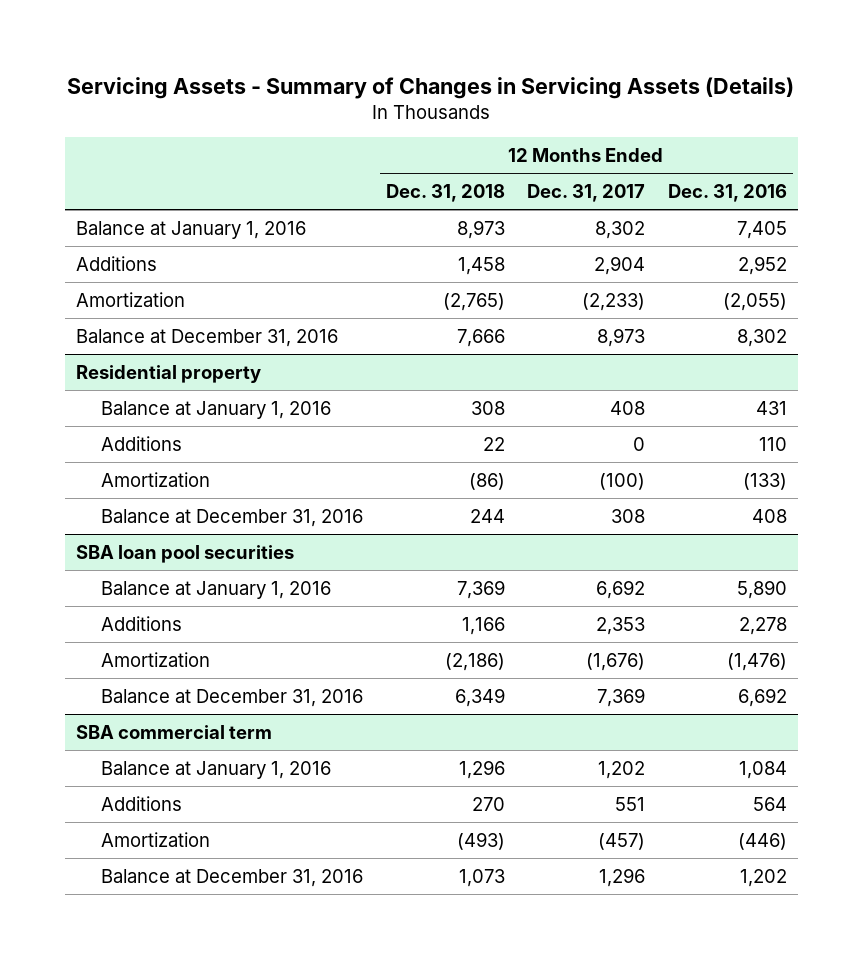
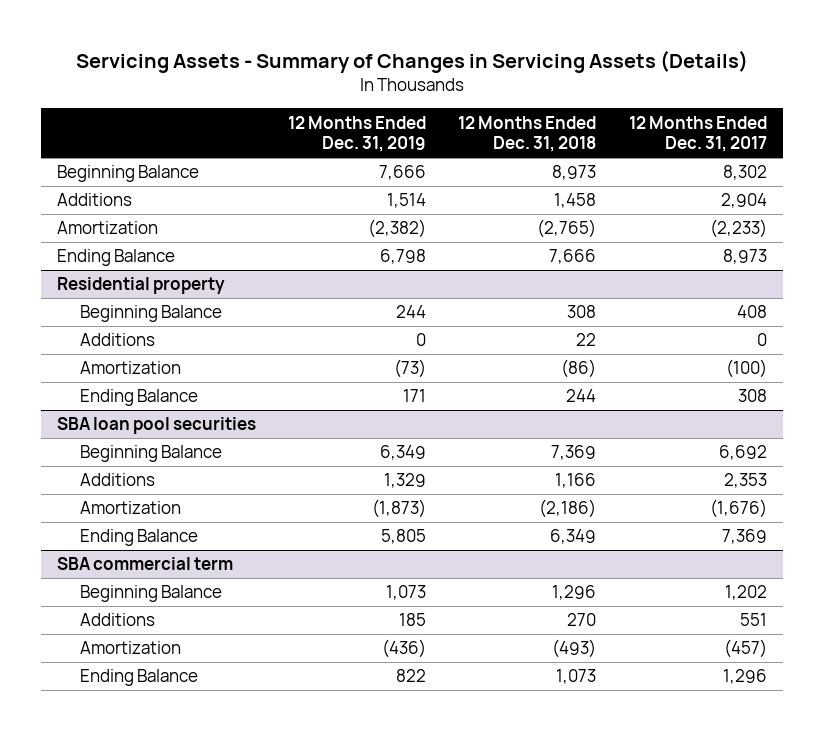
- | 12 Months Ended Dec. 31, 2018 | 12 Months Ended Dec. 31, 2017 | 12 Months Ended Dec. 31, 2016
+ | 12 Months Ended Dec. 31, 2019 | 12 Months Ended Dec. 31, 2018 | 12 Months Ended Dec. 31, 2017
- Balance at January 1, 2016 | 8,973 | 8,302 | 7,405
+ Beginning Balance | 7,666 | 8,973 | 8,302
- Balance at December 31, 2016 | 7,666 | 8,973 | 8,302
+ Ending Balance | 6,798 | 7,666 | 8,973
@ Residential property
- Balance at January 1, 2016 | 308 | 408 | 431
+ Beginning Balance | 244 | 308 | 408
- Balance at December 31, 2016 | 244 | 308 | 408
+ Ending Balance | 171 | 244 | 308
@ SBA loan pool securities
- Balance at January 1, 2016 | 7,369 | 6,692 | 5,890
+ Beginning Balance | 6,349 | 7,369 | 6,692
- Balance at December 31, 2016 | 6,349 | 7,369 | 6,692
+ Ending Balance | 5,805 | 6,349 | 7,369
@ SBA commercial term
- Balance at January 1, 2016 | 1,296 | 1,202 | 1,084
+ Beginning Balance | 1,073 | 1,296 | 1,202
- Balance at December 31, 2016 | 1,073 | 1,296 | 1,202
+ Ending Balance | 822 | 1,073 | 1,296

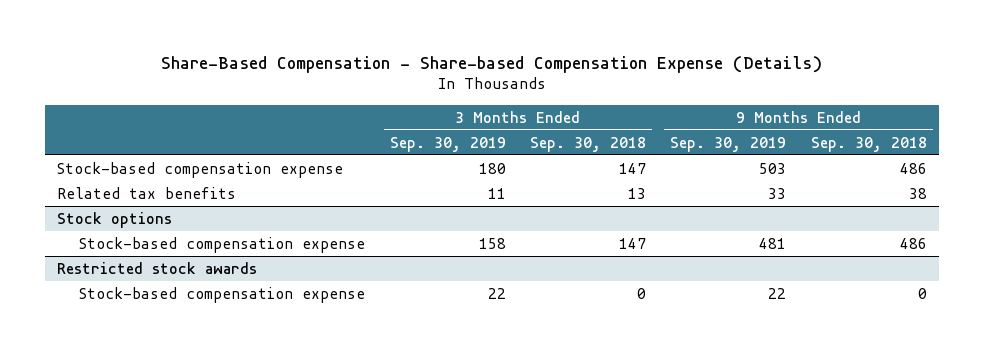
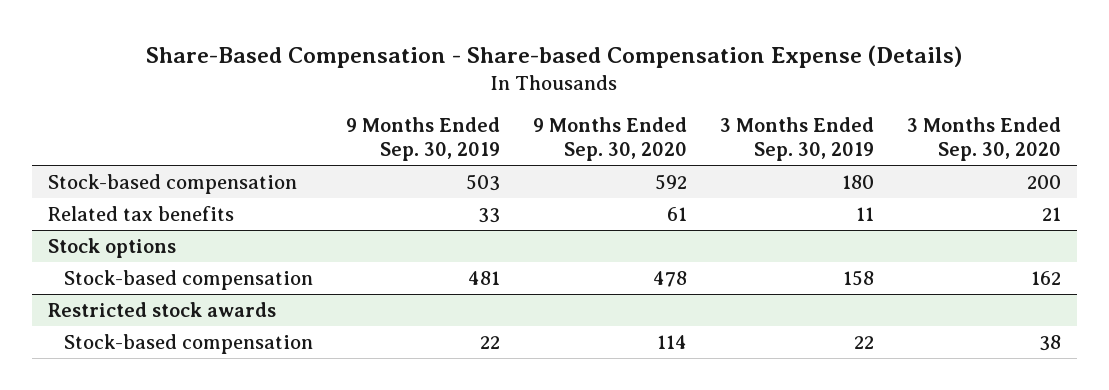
- | 3 Months Ended Sep. 30, 2019 | 3 Months Ended Sep. 30, 2018 | 9 Months Ended Sep. 30, 2019 | 9 Months Ended Sep. 30, 2018
+ | 9 Months Ended Sep. 30, 2019 | 9 Months Ended Sep. 30, 2020 | 3 Months Ended Sep. 30, 2019 | 3 Months Ended Sep. 30, 2020
- Stock-based compensation expense | 180 | 147 | 503 | 486
+ Stock-based compensation | 503 | 592 | 180 | 200
@ Stock options
- Stock-based compensation expense | 158 | 147 | 481 | 486
+ Stock-based compensation | 481 | 478 | 158 | 162
@ Restricted stock awards
- Stock-based compensation expense | 22 | 0 | 22 | 0
+ Stock-based compensation | 22 | 114 | 22 | 38

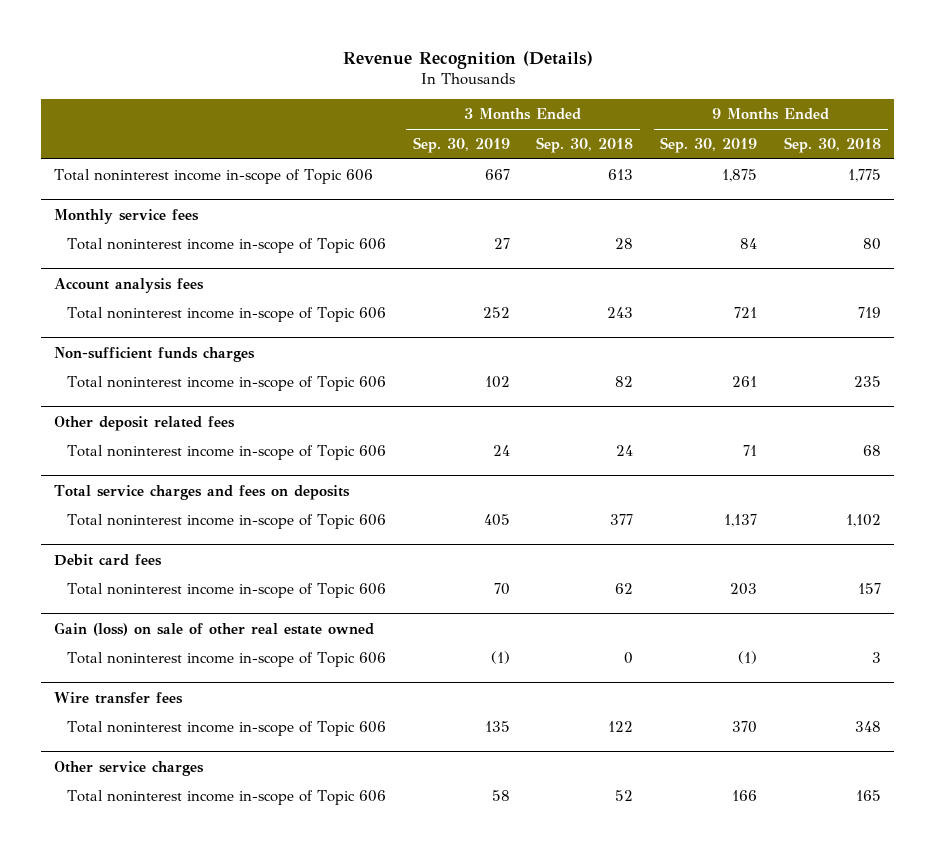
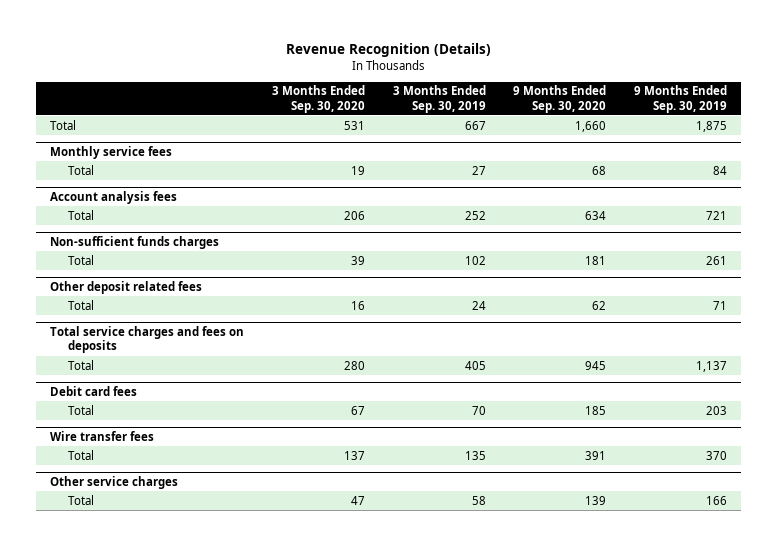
- | 3 Months Ended Sep. 30, 2019 | 3 Months Ended Sep. 30, 2018 | 9 Months Ended Sep. 30, 2019 | 9 Months Ended Sep. 30, 2018
+ | 3 Months Ended Sep. 30, 2020 | 3 Months Ended Sep. 30, 2019 | 9 Months Ended Sep. 30, 2020 | 9 Months Ended Sep. 30, 2019
- Total noninterest income in-scope of Topic 606 | 667 | 613 | 1,875 | 1,775
+ Total | 531 | 667 | 1,660 | 1,875
@ Monthly service fees
- Total noninterest income in-scope of Topic 606 | 27 | 28 | 84 | 80
+ Total | 19 | 27 | 68 | 84
@ Account analysis fees
- Total noninterest income in-scope of Topic 606 | 252 | 243 | 721 | 719
+ Total | 206 | 252 | 634 | 721
@ Non-sufficient funds charges
- Total noninterest income in-scope of Topic 606 | 102 | 82 | 261 | 235
+ Total | 39 | 102 | 181 | 261
@ Other deposit related fees
- Total noninterest income in-scope of Topic 606 | 24 | 24 | 71 | 68
+ Total | 16 | 24 | 62 | 71
@ Total service charges and fees on deposits
- Total noninterest income in-scope of Topic 606 | 405 | 377 | 1,137 | 1,102
+ Total | 280 | 405 | 945 | 1,137
@ Debit card fees
- Total noninterest income in-scope of Topic 606 | 70 | 62 | 203 | 157
- Gain (loss) on sale of other real estate owned
- Total noninterest income in-scope of Topic 606 | (1) | 0 | (1) | 3
@ Debit card fees
+ Total | 67 | 70 | 185 | 203
@ Wire transfer fees
- Total noninterest income in-scope of Topic 606 | 135 | 122 | 370 | 348
+ Total | 137 | 135 | 391 | 370
@ Other service charges
- Total noninterest income in-scope of Topic 606 | 58 | 52 | 166 | 165
+ Total | 47 | 58 | 139 | 166

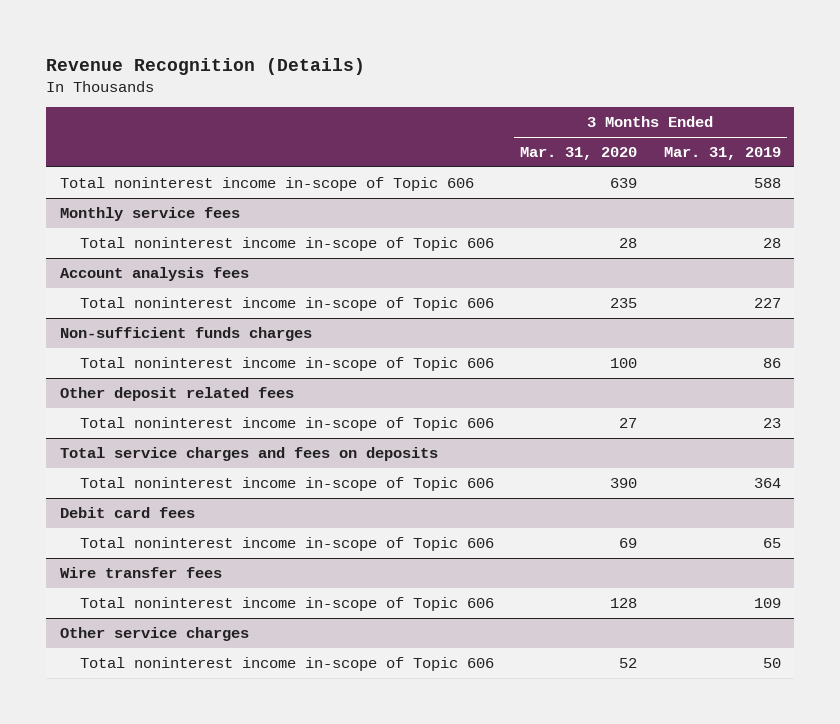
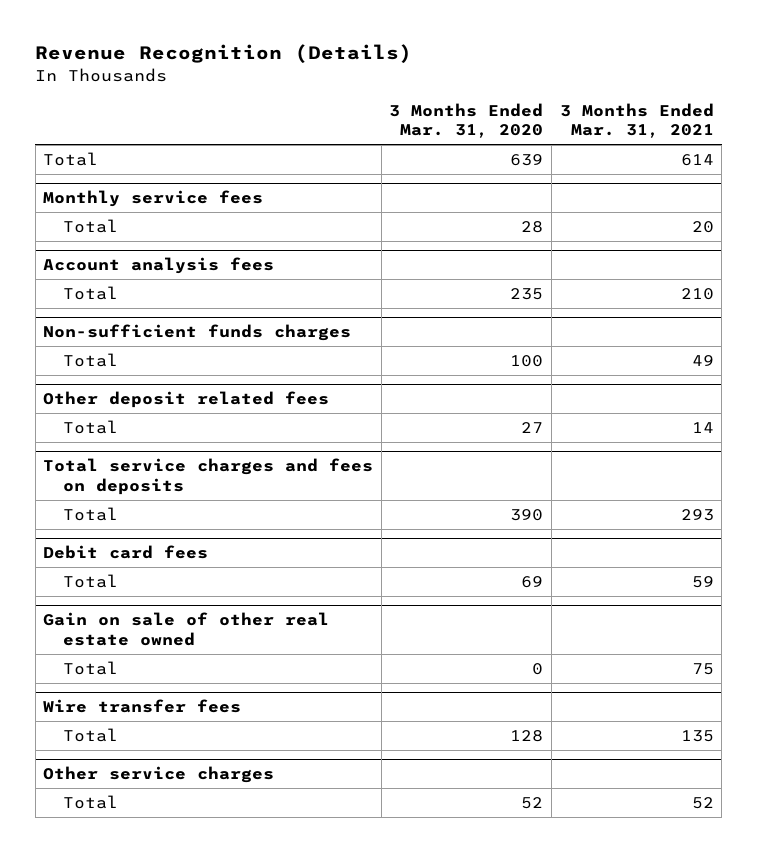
- | 3 Months Ended Mar. 31, 2020 | 3 Months Ended Mar. 31, 2019
+ | 3 Months Ended Mar. 31, 2020 | 3 Months Ended Mar. 31, 2021
- Total noninterest income in-scope of Topic 606 | 639 | 588
+ Total | 639 | 614
@ Monthly service fees
- Total noninterest income in-scope of Topic 606 | 28 | 28
+ Total | 28 | 20
@ Account analysis fees
- Total noninterest income in-scope of Topic 606 | 235 | 227
+ Total | 235 | 210
@ Non-sufficient funds charges
- Total noninterest income in-scope of Topic 606 | 100 | 86
+ Total | 100 | 49
@ Other deposit related fees
- Total noninterest income in-scope of Topic 606 | 27 | 23
+ Total | 27 | 14
@ Total service charges and fees on deposits
- Total noninterest income in-scope of Topic 606 | 390 | 364
+ Total | 390 | 293
@ Debit card fees
- Total noninterest income in-scope of Topic 606 | 69 | 65
+ Total | 69 | 59
+ Gain on sale of other real estate owned
+ Total | 0 | 75
@ Wire transfer fees
- Total noninterest income in-scope of Topic 606 | 128 | 109
+ Total | 128 | 135
@ Other service charges
- Total noninterest income in-scope of Topic 606 | 52 | 50
+ Total | 52 | 52

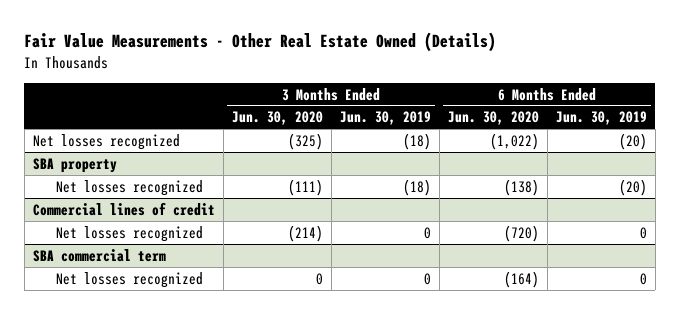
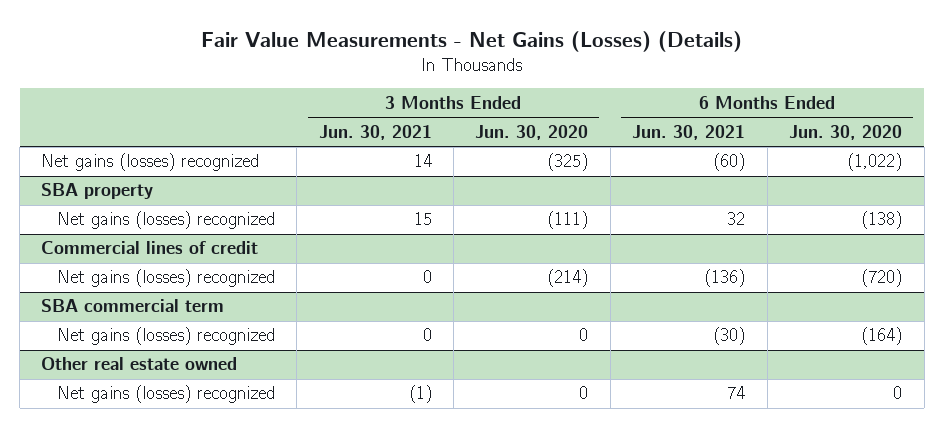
- Fair Value Measurements - Other Real Estate Owned (Details)
+ Fair Value Measurements - Net Gains (Losses) (Details)
- | 3 Months Ended Jun. 30, 2020 | 3 Months Ended Jun. 30, 2019 | 6 Months Ended Jun. 30, 2020 | 6 Months Ended Jun. 30, 2019
+ | 3 Months Ended Jun. 30, 2021 | 3 Months Ended Jun. 30, 2020 | 6 Months Ended Jun. 30, 2021 | 6 Months Ended Jun. 30, 2020
- Net losses recognized | (325) | (18) | (1,022) | (20)
+ Net gains (losses) recognized | 14 | (325) | (60) | (1,022)
@ SBA property
- Net losses recognized | (111) | (18) | (138) | (20)
+ Net gains (losses) recognized | 15 | (111) | 32 | (138)
@ Commercial lines of credit
- Net losses recognized | (214) | 0 | (720) | 0
+ Net gains (losses) recognized | 0 | (214) | (136) | (720)
@ SBA commercial term
- Net losses recognized | 0 | 0 | (164) | 0
+ Net gains (losses) recognized | 0 | 0 | (30) | (164)
+ Other real estate owned
+ Net gains (losses) recognized | (1) | 0 | 74 | 0

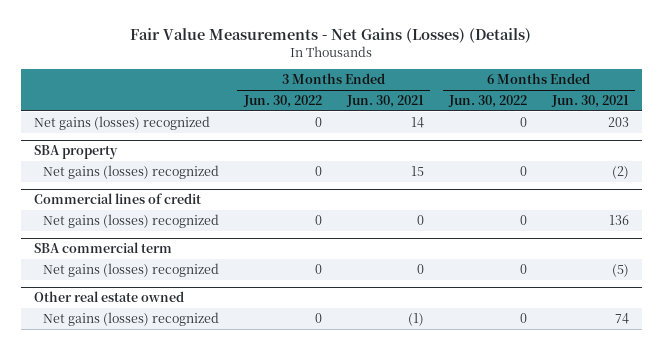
- | 3 Months Ended Jun. 30, 2021 | 3 Months Ended Jun. 30, 2020 | 6 Months Ended Jun. 30, 2021 | 6 Months Ended Jun. 30, 2020
+ | 3 Months Ended Jun. 30, 2022 | 3 Months Ended Jun. 30, 2021 | 6 Months Ended Jun. 30, 2022 | 6 Months Ended Jun. 30, 2021
- Net gains (losses) recognized | 14 | (325) | (60) | (1,022)
+ Net gains (losses) recognized | 0 | 14 | 0 | 203
@ SBA property
- Net gains (losses) recognized | 15 | (111) | 32 | (138)
+ Net gains (losses) recognized | 0 | 15 | 0 | (2)
@ Commercial lines of credit
- Net gains (losses) recognized | 0 | (214) | (136) | (720)
+ Net gains (losses) recognized | 0 | 0 | 0 | 136
@ SBA commercial term
- Net gains (losses) recognized | 0 | 0 | (30) | (164)
+ Net gains (losses) recognized | 0 | 0 | 0 | (5)

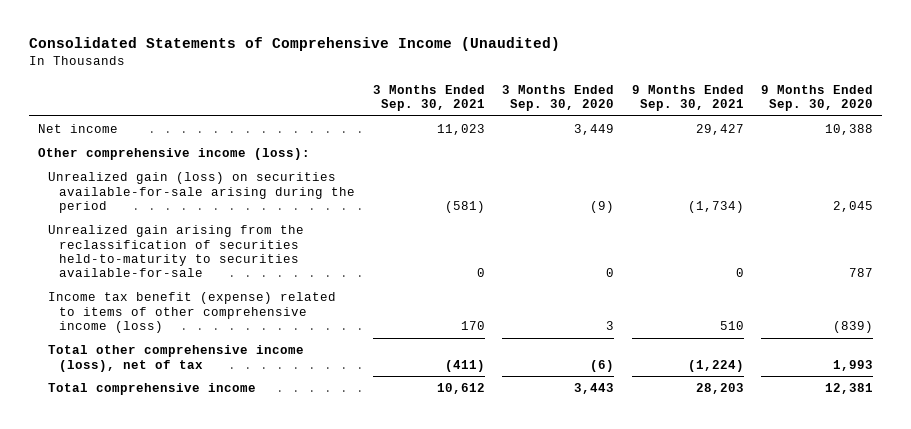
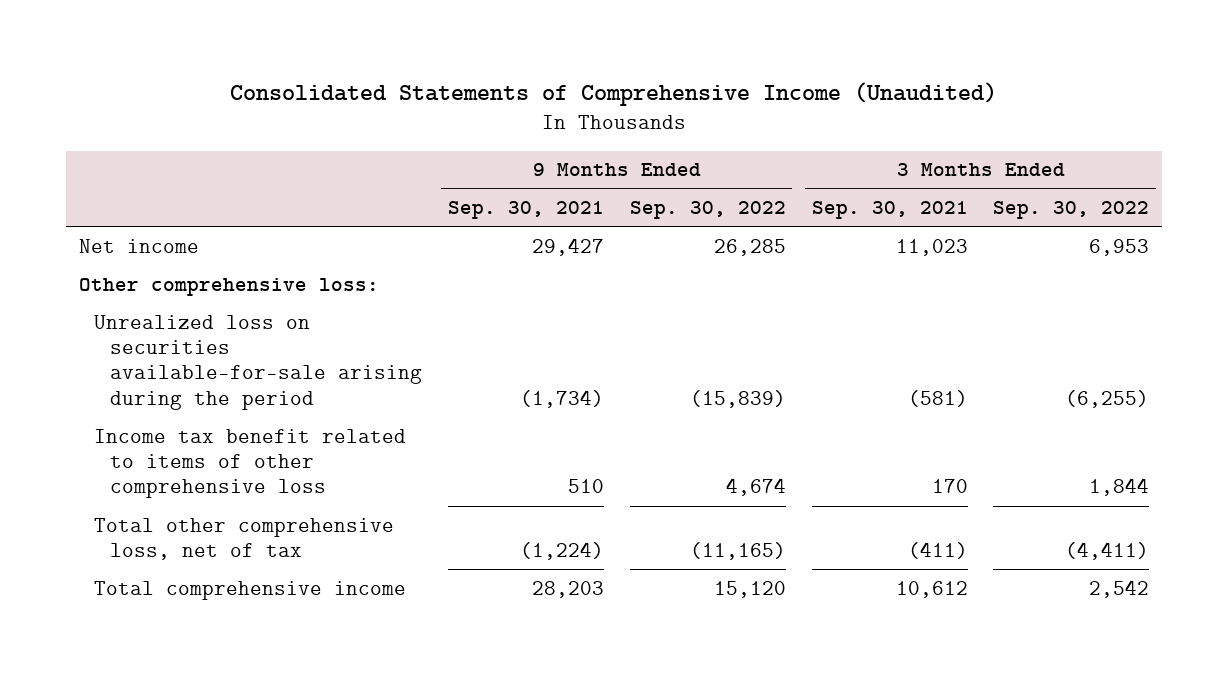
- | 3 Months Ended Sep. 30, 2021 | 3 Months Ended Sep. 30, 2020 | 9 Months Ended Sep. 30, 2021 | 9 Months Ended Sep. 30, 2020
+ | 9 Months Ended Sep. 30, 2021 | 9 Months Ended Sep. 30, 2022 | 3 Months Ended Sep. 30, 2021 | 3 Months Ended Sep. 30, 2022
- Other comprehensive income (loss):
- Unrealized gain (loss) on securities available-for-sale arising during the period | (581) | (9) | (1,734) | 2,045
- Unrealized gain arising from the reclassification of securities held-to-maturity to securities available-for-sale | 0 | 0 | 0 | 787
- Income tax benefit (expense) related to items of other comprehensive income (loss) | 170 | 3 | 510 | (839)
- Total other comprehensive income (loss), net of tax | (411) | (6) | (1,224) | 1,993
+ Other comprehensive loss:
+ Unrealized loss on securities available-for-sale arising during the period | (1,734) | (15,839) | (581) | (6,255)
+ Income tax benefit related to items of other comprehensive loss | 510 | 4,674 | 170 | 1,844
+ Total other comprehensive loss, net of tax | (1,224) | (11,165) | (411) | (4,411)

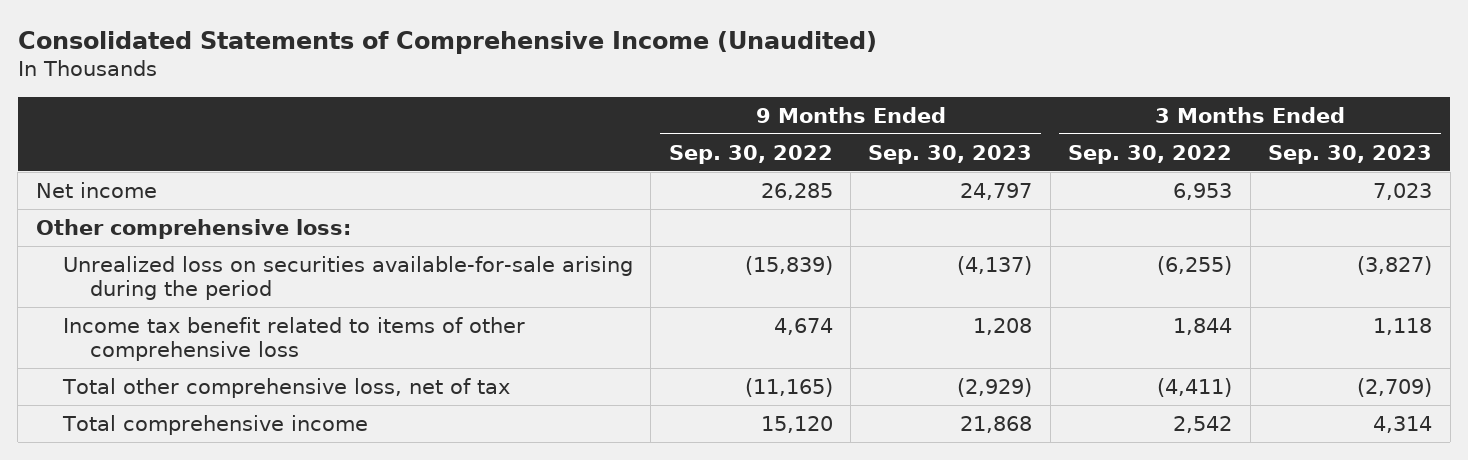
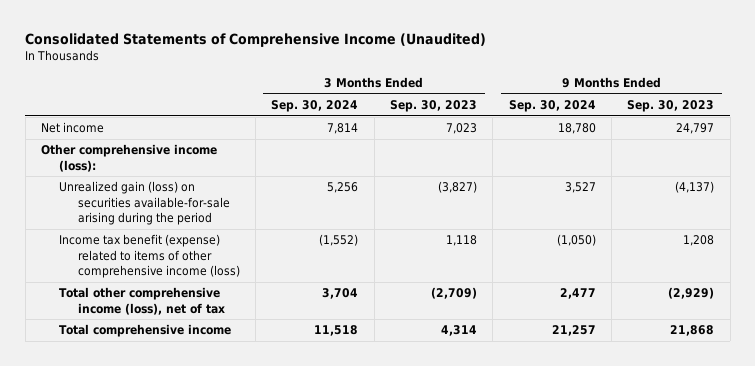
- | 9 Months Ended Sep. 30, 2022 | 9 Months Ended Sep. 30, 2023 | 3 Months Ended Sep. 30, 2022 | 3 Months Ended Sep. 30, 2023
+ | 3 Months Ended Sep. 30, 2024 | 3 Months Ended Sep. 30, 2023 | 9 Months Ended Sep. 30, 2024 | 9 Months Ended Sep. 30, 2023
- Other comprehensive loss:
- Unrealized loss on securities available-for-sale arising during the period | (15,839) | (4,137) | (6,255) | (3,827)
- Income tax benefit related to items of other comprehensive loss | 4,674 | 1,208 | 1,844 | 1,118
- Total other comprehensive loss, net of tax | (11,165) | (2,929) | (4,411) | (2,709)
+ Other comprehensive income (loss):
+ Unrealized gain (loss) on securities available-for-sale arising during the period | 5,256 | (3,827) | 3,527 | (4,137)
+ Income tax benefit (expense) related to items of other comprehensive income (loss) | (1,552) | 1,118 | (1,050) | 1,208
+ Total other comprehensive income (loss), net of tax | 3,704 | (2,709) | 2,477 | (2,929)

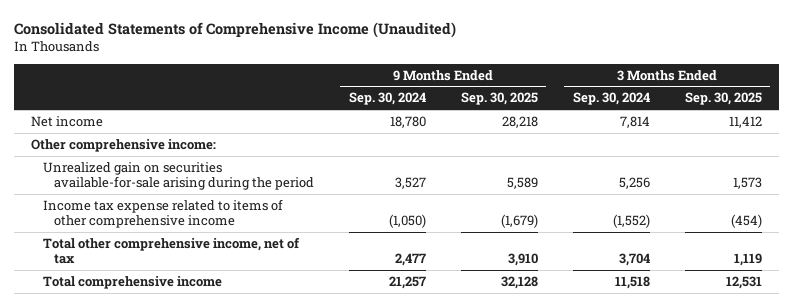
- | 3 Months Ended Sep. 30, 2024 | 3 Months Ended Sep. 30, 2023 | 9 Months Ended Sep. 30, 2024 | 9 Months Ended Sep. 30, 2023
+ | 9 Months Ended Sep. 30, 2024 | 9 Months Ended Sep. 30, 2025 | 3 Months Ended Sep. 30, 2024 | 3 Months Ended Sep. 30, 2025
- Other comprehensive income (loss):
- Unrealized gain (loss) on securities available-for-sale arising during the period | 5,256 | (3,827) | 3,527 | (4,137)
- Income tax benefit (expense) related to items of other comprehensive income (loss) | (1,552) | 1,118 | (1,050) | 1,208
- Total other comprehensive income (loss), net of tax | 3,704 | (2,709) | 2,477 | (2,929)
+ Other comprehensive income:
+ Unrealized gain on securities available-for-sale arising during the period | 3,527 | 5,589 | 5,256 | 1,573
+ Income tax expense related to items of other comprehensive income | (1,050) | (1,679) | (1,552) | (454)
+ Total other comprehensive income, net of tax | 2,477 | 3,910 | 3,704 | 1,119

